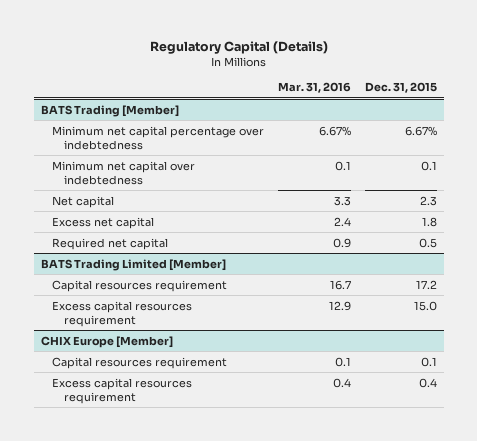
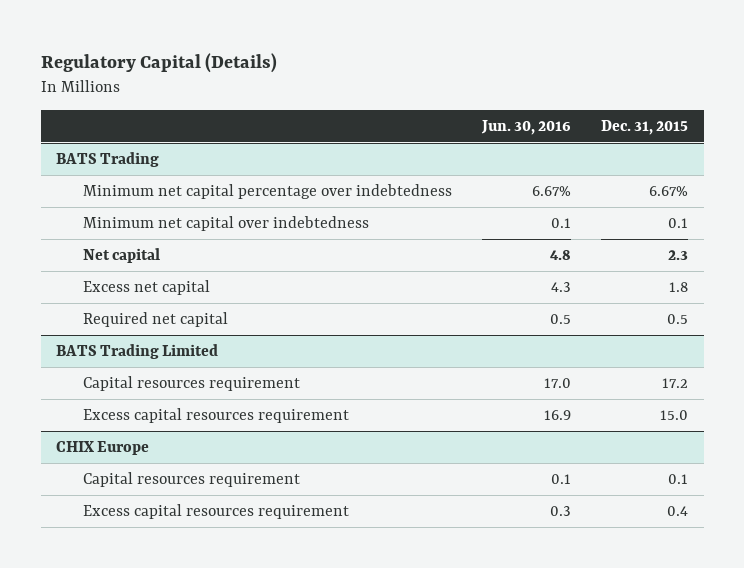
- | Mar. 31, 2016 | Dec. 31, 2015
+ | Jun. 30, 2016 | Dec. 31, 2015
- BATS Trading [Member]
+ BATS Trading
- BATS Trading Limited [Member]
+ BATS Trading Limited
- CHIX Europe [Member]
+ CHIX Europe

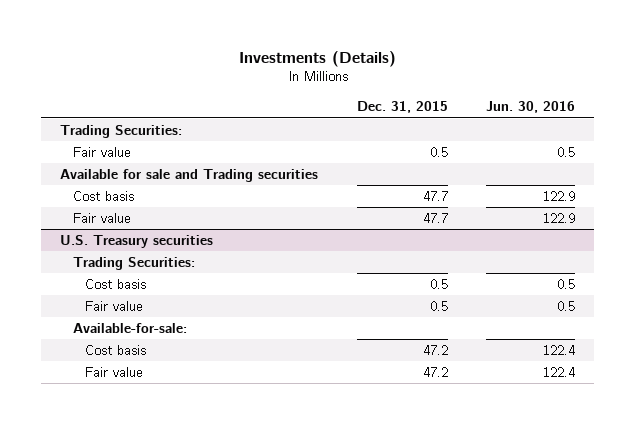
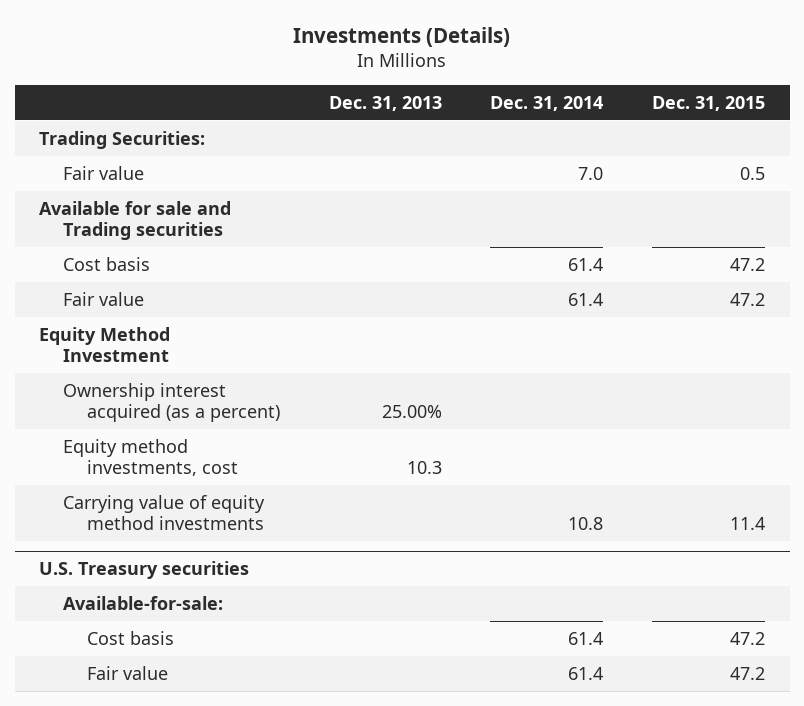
- | Dec. 31, 2015 | Jun. 30, 2016
+ | Dec. 31, 2013 | Dec. 31, 2014 | Dec. 31, 2015
- Cost basis | 47.7 | 122.9
- Fair value | 47.7 | 122.9
+ Cost basis | | 61.4 | 47.2
+ Fair value | | 61.4 | 47.2
+ Equity Method Investment
+ Ownership interest acquired (as a percent) | 25.00% | |
+ Equity method investments, cost | 10.3 | |
+ Carrying value of equity method investments | | 10.8 | 11.4
@ U.S. Treasury securities
- Trading Securities:
- Cost basis | 0.5 | 0.5
- Fair value | 0.5 | 0.5

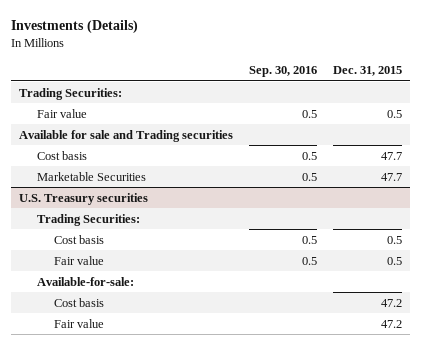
- | Dec. 31, 2013 | Dec. 31, 2014 | Dec. 31, 2015
+ | Sep. 30, 2016 | Dec. 31, 2015
- Cost basis | | 61.4 | 47.2
- Fair value | | 61.4 | 47.2
- Equity Method Investment
- Ownership interest acquired (as a percent) | 25.00% | |
- Equity method investments, cost | 10.3 | |
- Carrying value of equity method investments | | 10.8 | 11.4
+ Cost basis | 0.5 | 47.7
+ Marketable Securities | 0.5 | 47.7
@ U.S. Treasury securities
+ Trading Securities:
+ Cost basis | 0.5 | 0.5
+ Fair value | 0.5 | 0.5

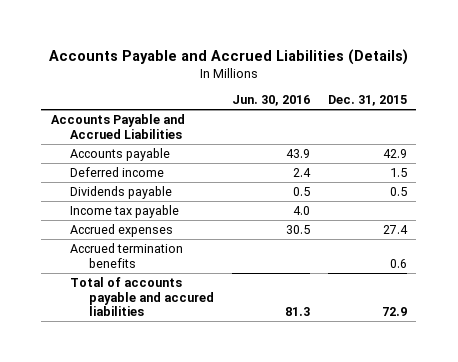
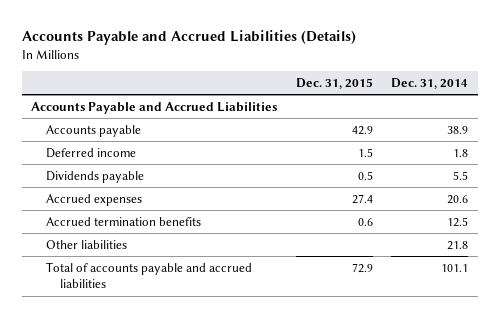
- | Jun. 30, 2016 | Dec. 31, 2015
+ | Dec. 31, 2015 | Dec. 31, 2014
- Income tax payable | 4.0 |
- Total of accounts payable and accured liabilities | 81.3 | 72.9
+ Other liabilities | | 21.8
+ Total of accounts payable and accrued liabilities | 72.9 | 101.1

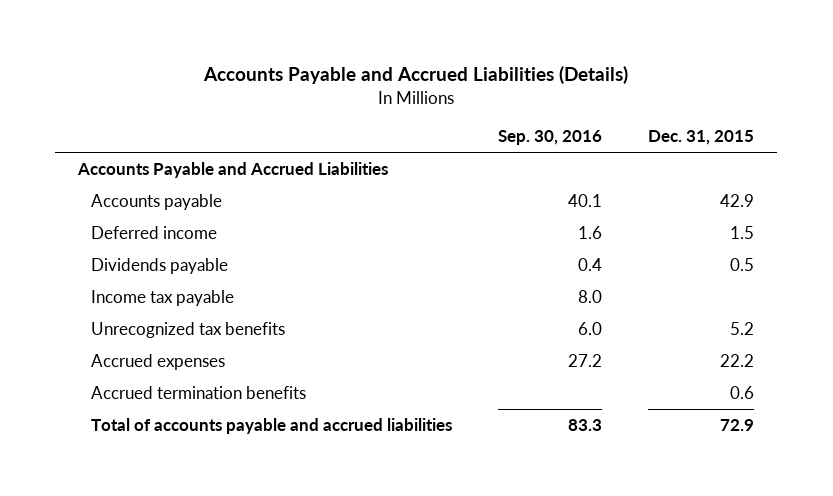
- | Dec. 31, 2015 | Dec. 31, 2014
+ | Sep. 30, 2016 | Dec. 31, 2015
- Accrued expenses | 27.4 | 20.6
+ Income tax payable | 8.0 |
+ Unrecognized tax benefits | 6.0 | 5.2
+ Accrued expenses | 27.2 | 22.2
- Other liabilities | | 21.8

